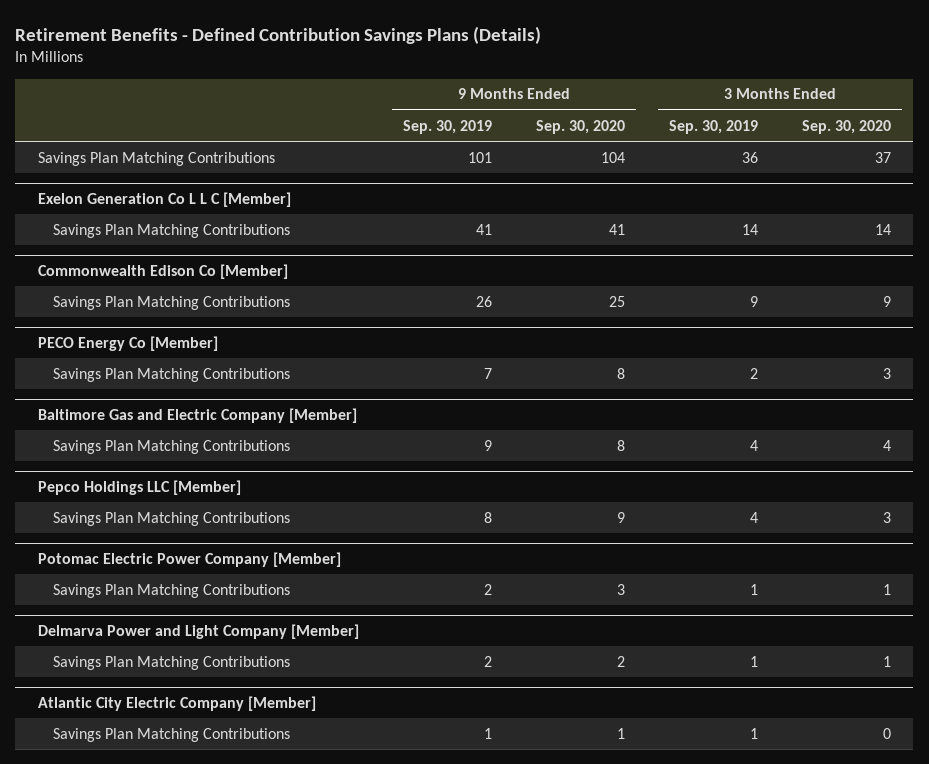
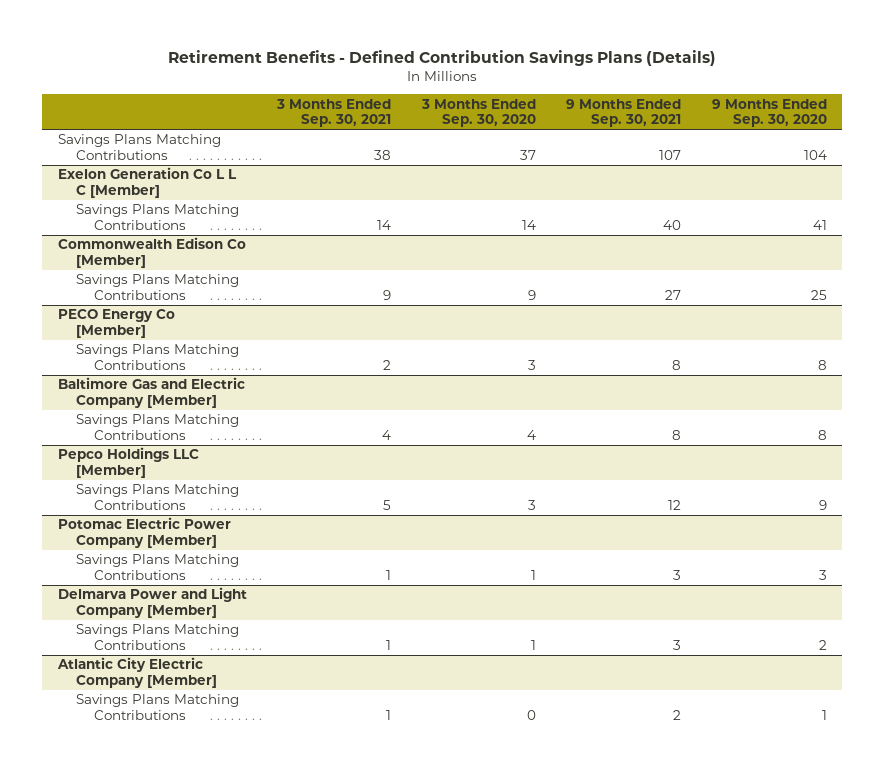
- | 9 Months Ended Sep. 30, 2019 | 9 Months Ended Sep. 30, 2020 | 3 Months Ended Sep. 30, 2019 | 3 Months Ended Sep. 30, 2020
+ | 3 Months Ended Sep. 30, 2021 | 3 Months Ended Sep. 30, 2020 | 9 Months Ended Sep. 30, 2021 | 9 Months Ended Sep. 30, 2020
- Savings Plan Matching Contributions | 101 | 104 | 36 | 37
+ Savings Plans Matching Contributions | 38 | 37 | 107 | 104
@ Exelon Generation Co L L C [Member]
- Savings Plan Matching Contributions | 41 | 41 | 14 | 14
+ Savings Plans Matching Contributions | 14 | 14 | 40 | 41
@ Commonwealth Edison Co [Member]
- Savings Plan Matching Contributions | 26 | 25 | 9 | 9
+ Savings Plans Matching Contributions | 9 | 9 | 27 | 25
@ PECO Energy Co [Member]
- Savings Plan Matching Contributions | 7 | 8 | 2 | 3
+ Savings Plans Matching Contributions | 2 | 3 | 8 | 8
@ Baltimore Gas and Electric Company [Member]
- Savings Plan Matching Contributions | 9 | 8 | 4 | 4
+ Savings Plans Matching Contributions | 4 | 4 | 8 | 8
@ Pepco Holdings LLC [Member]
- Savings Plan Matching Contributions | 8 | 9 | 4 | 3
+ Savings Plans Matching Contributions | 5 | 3 | 12 | 9
@ Potomac Electric Power Company [Member]
- Savings Plan Matching Contributions | 2 | 3 | 1 | 1
+ Savings Plans Matching Contributions | 1 | 1 | 3 | 3
@ Delmarva Power and Light Company [Member]
- Savings Plan Matching Contributions | 2 | 2 | 1 | 1
+ Savings Plans Matching Contributions | 1 | 1 | 3 | 2
@ Atlantic City Electric Company [Member]
- Savings Plan Matching Contributions | 1 | 1 | 1 | 0
+ Savings Plans Matching Contributions | 1 | 0 | 2 | 1

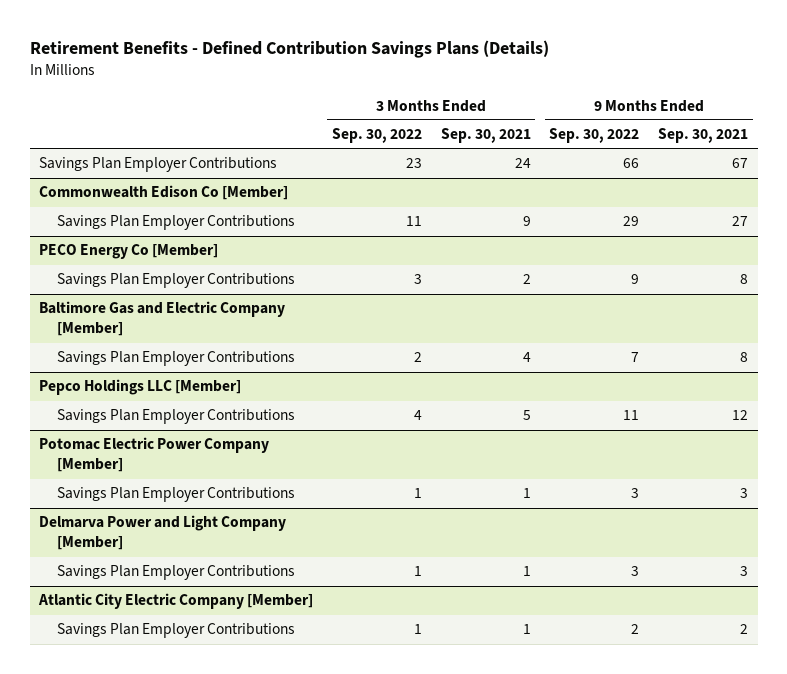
- | 3 Months Ended Sep. 30, 2021 | 3 Months Ended Sep. 30, 2020 | 9 Months Ended Sep. 30, 2021 | 9 Months Ended Sep. 30, 2020
+ | 3 Months Ended Sep. 30, 2022 | 3 Months Ended Sep. 30, 2021 | 9 Months Ended Sep. 30, 2022 | 9 Months Ended Sep. 30, 2021
- Savings Plans Matching Contributions | 38 | 37 | 107 | 104
- Exelon Generation Co L L C [Member]
- Savings Plans Matching Contributions | 14 | 14 | 40 | 41
+ Savings Plan Employer Contributions | 23 | 24 | 66 | 67
@ Commonwealth Edison Co [Member]
- Savings Plans Matching Contributions | 9 | 9 | 27 | 25
+ Savings Plan Employer Contributions | 11 | 9 | 29 | 27
@ PECO Energy Co [Member]
- Savings Plans Matching Contributions | 2 | 3 | 8 | 8
+ Savings Plan Employer Contributions | 3 | 2 | 9 | 8
@ Baltimore Gas and Electric Company [Member]
- Savings Plans Matching Contributions | 4 | 4 | 8 | 8
+ Savings Plan Employer Contributions | 2 | 4 | 7 | 8
@ Pepco Holdings LLC [Member]
- Savings Plans Matching Contributions | 5 | 3 | 12 | 9
+ Savings Plan Employer Contributions | 4 | 5 | 11 | 12
@ Potomac Electric Power Company [Member]
- Savings Plans Matching Contributions | 1 | 1 | 3 | 3
+ Savings Plan Employer Contributions | 1 | 1 | 3 | 3
@ Delmarva Power and Light Company [Member]
- Savings Plans Matching Contributions | 1 | 1 | 3 | 2
+ Savings Plan Employer Contributions | 1 | 1 | 3 | 3
@ Atlantic City Electric Company [Member]
- Savings Plans Matching Contributions | 1 | 0 | 2 | 1
+ Savings Plan Employer Contributions | 1 | 1 | 2 | 2

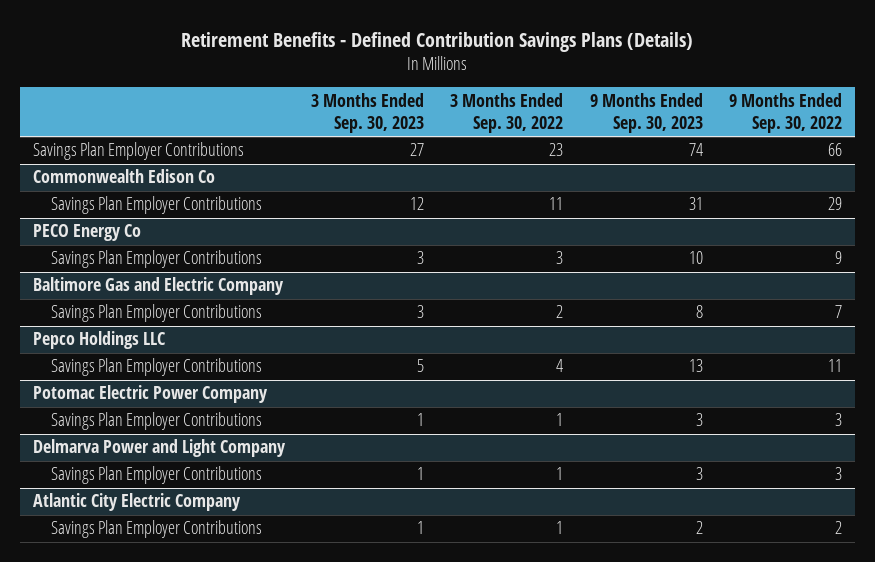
- | 3 Months Ended Sep. 30, 2022 | 3 Months Ended Sep. 30, 2021 | 9 Months Ended Sep. 30, 2022 | 9 Months Ended Sep. 30, 2021
+ | 3 Months Ended Sep. 30, 2023 | 3 Months Ended Sep. 30, 2022 | 9 Months Ended Sep. 30, 2023 | 9 Months Ended Sep. 30, 2022
- Commonwealth Edison Co [Member]
+ Commonwealth Edison Co
- PECO Energy Co [Member]
+ PECO Energy Co
- Baltimore Gas and Electric Company [Member]
+ Baltimore Gas and Electric Company
- Pepco Holdings LLC [Member]
+ Pepco Holdings LLC
- Potomac Electric Power Company [Member]
+ Potomac Electric Power Company
- Delmarva Power and Light Company [Member]
+ Delmarva Power and Light Company
- Atlantic City Electric Company [Member]
+ Atlantic City Electric Company

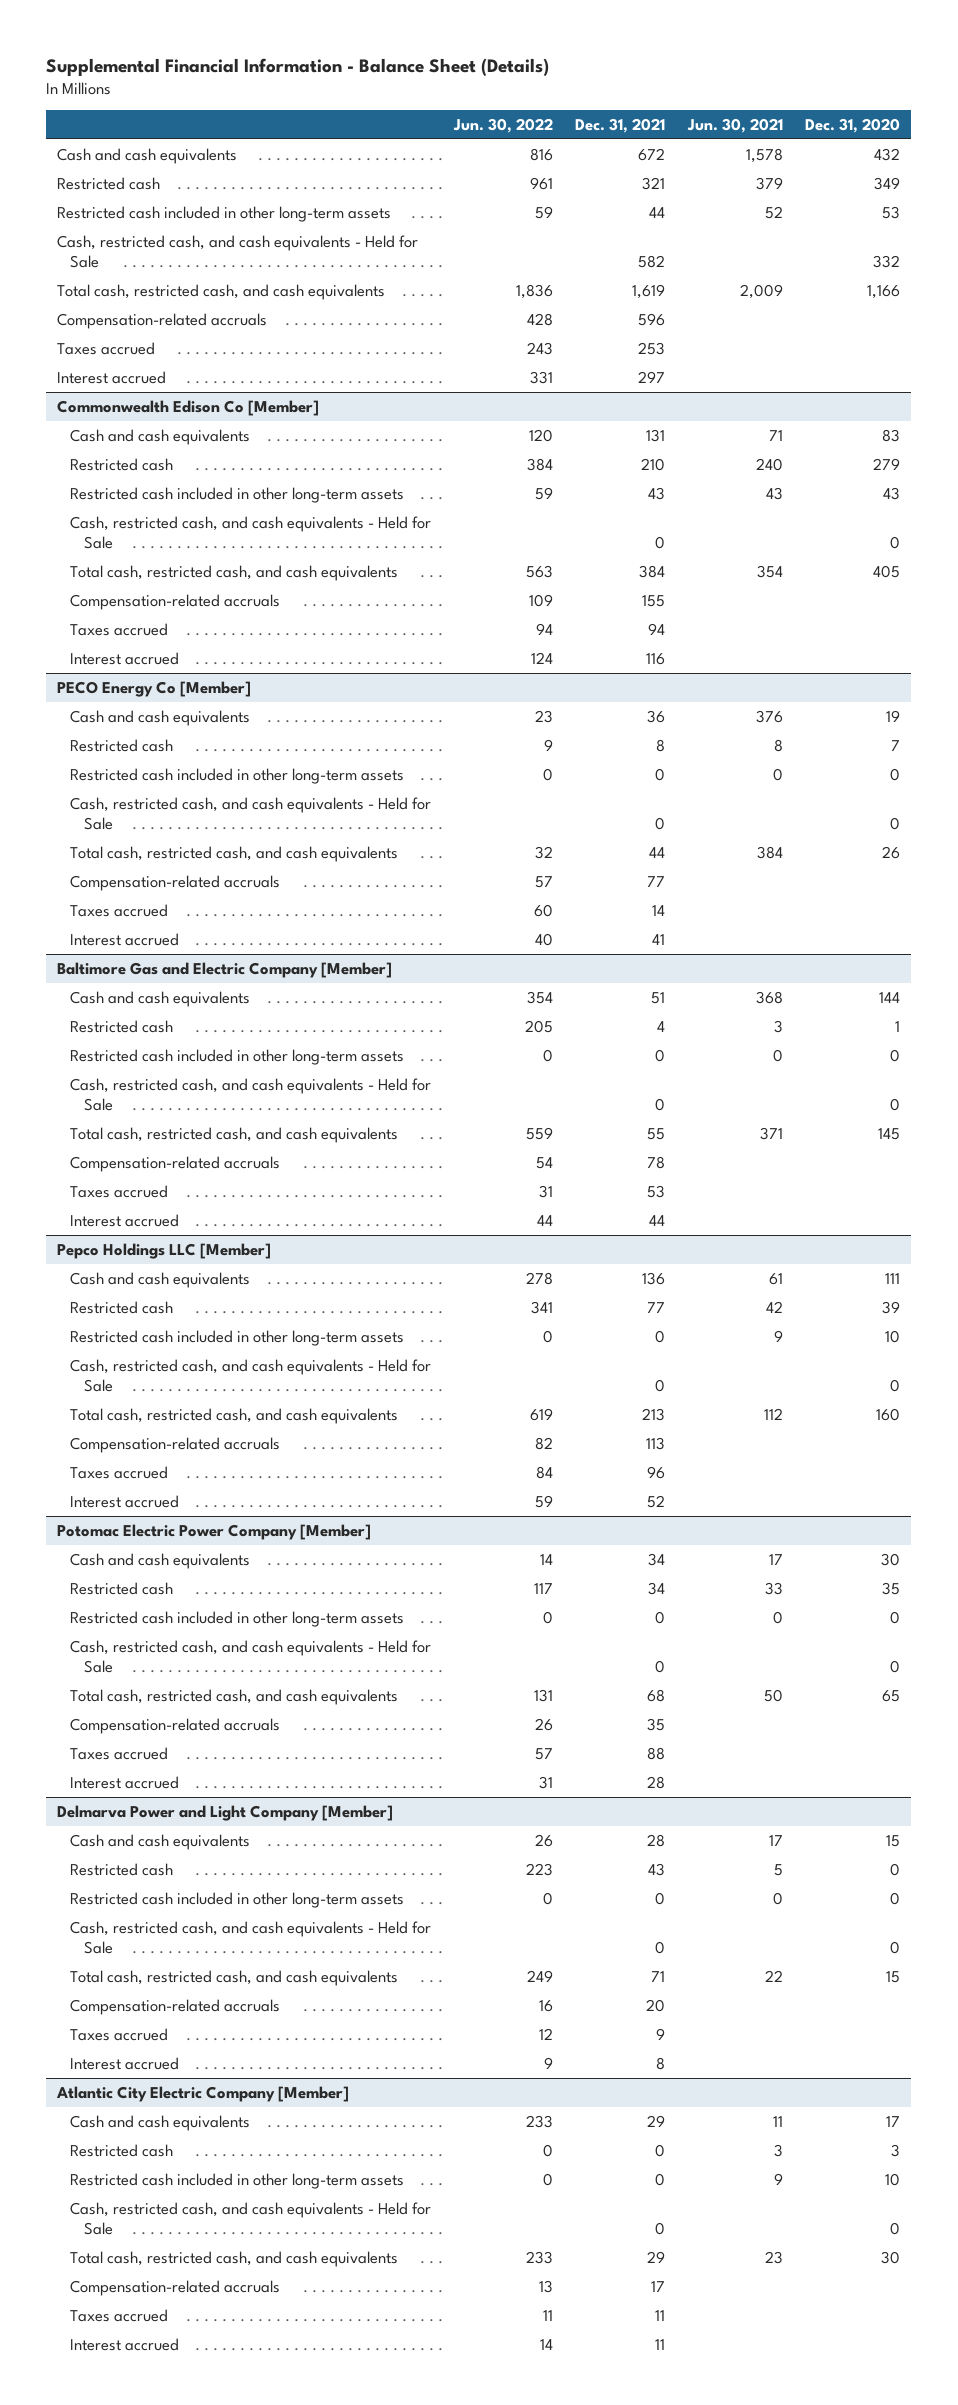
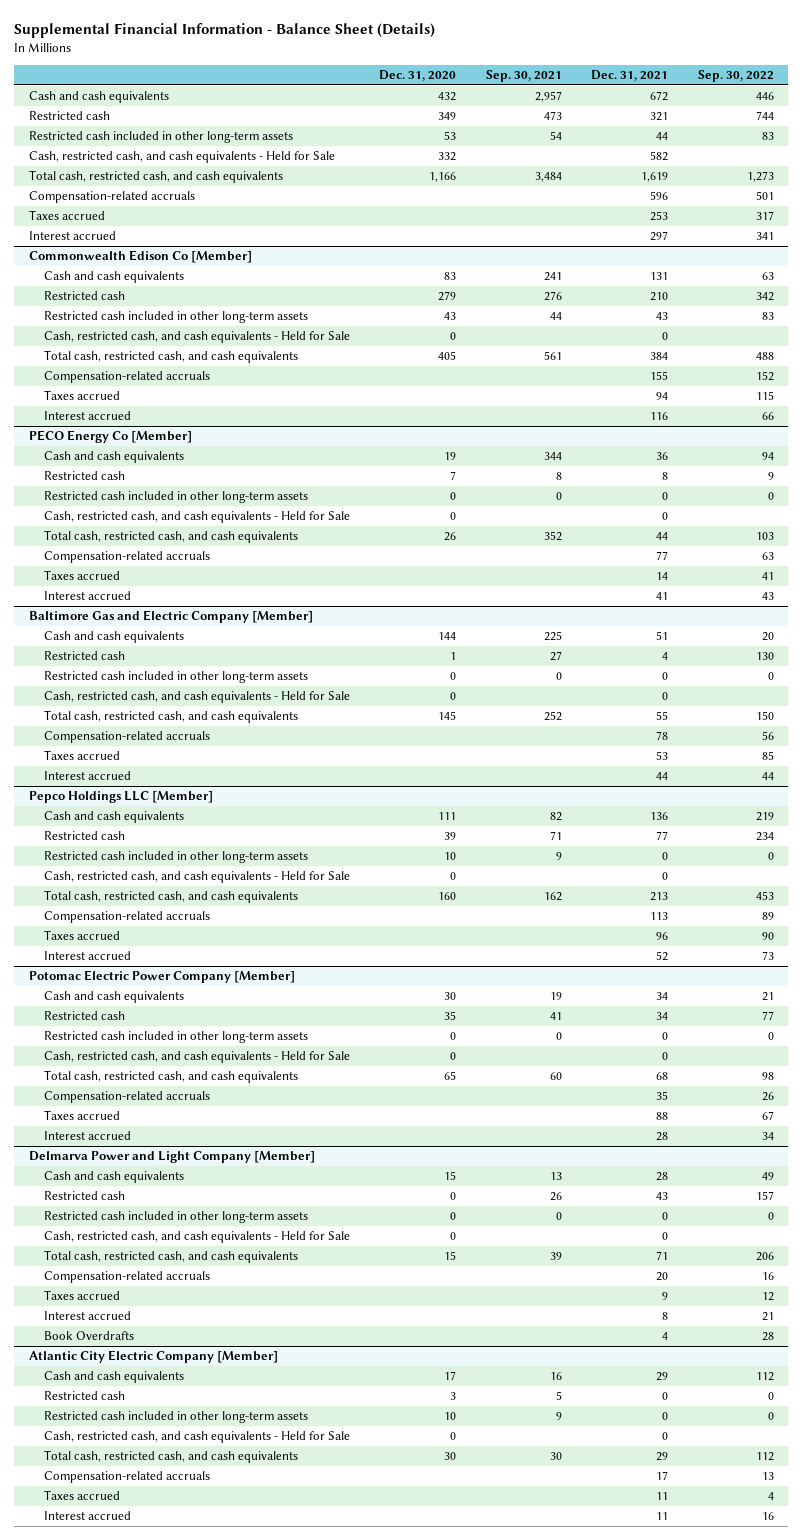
- | Jun. 30, 2022 | Dec. 31, 2021 | Jun. 30, 2021 | Dec. 31, 2020
+ | Dec. 31, 2020 | Sep. 30, 2021 | Dec. 31, 2021 | Sep. 30, 2022
@ Delmarva Power and Light Company [Member]
+ Book Overdrafts | | | 4 | 28

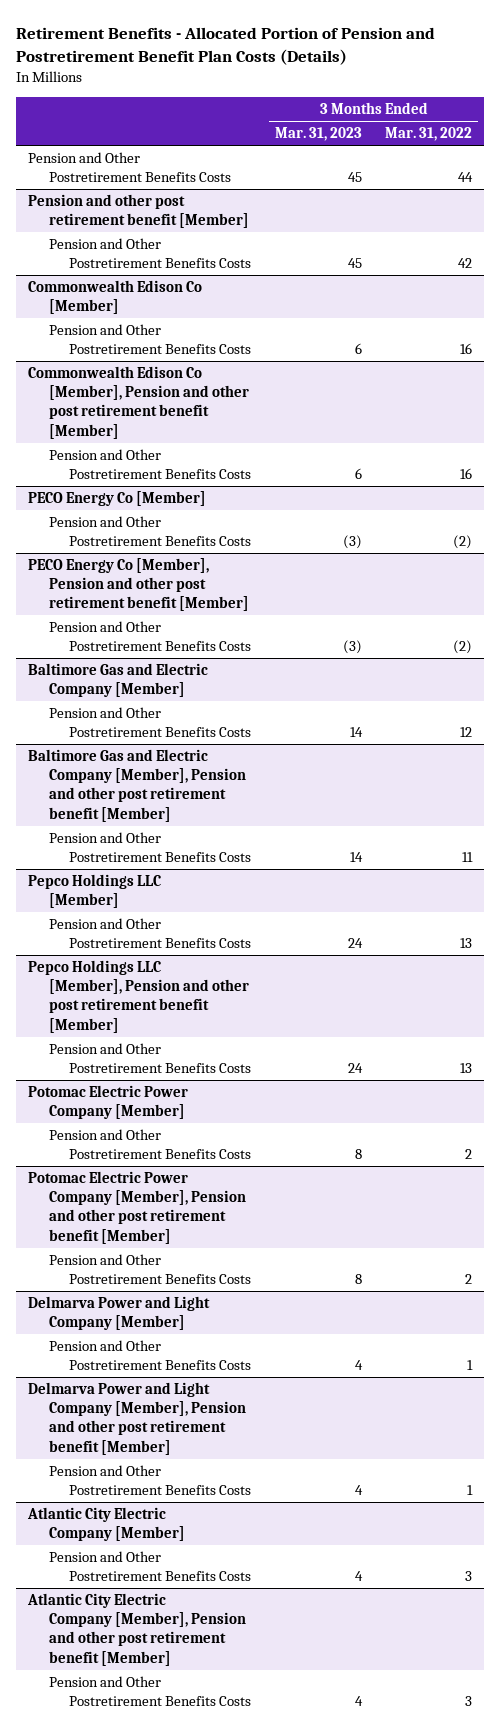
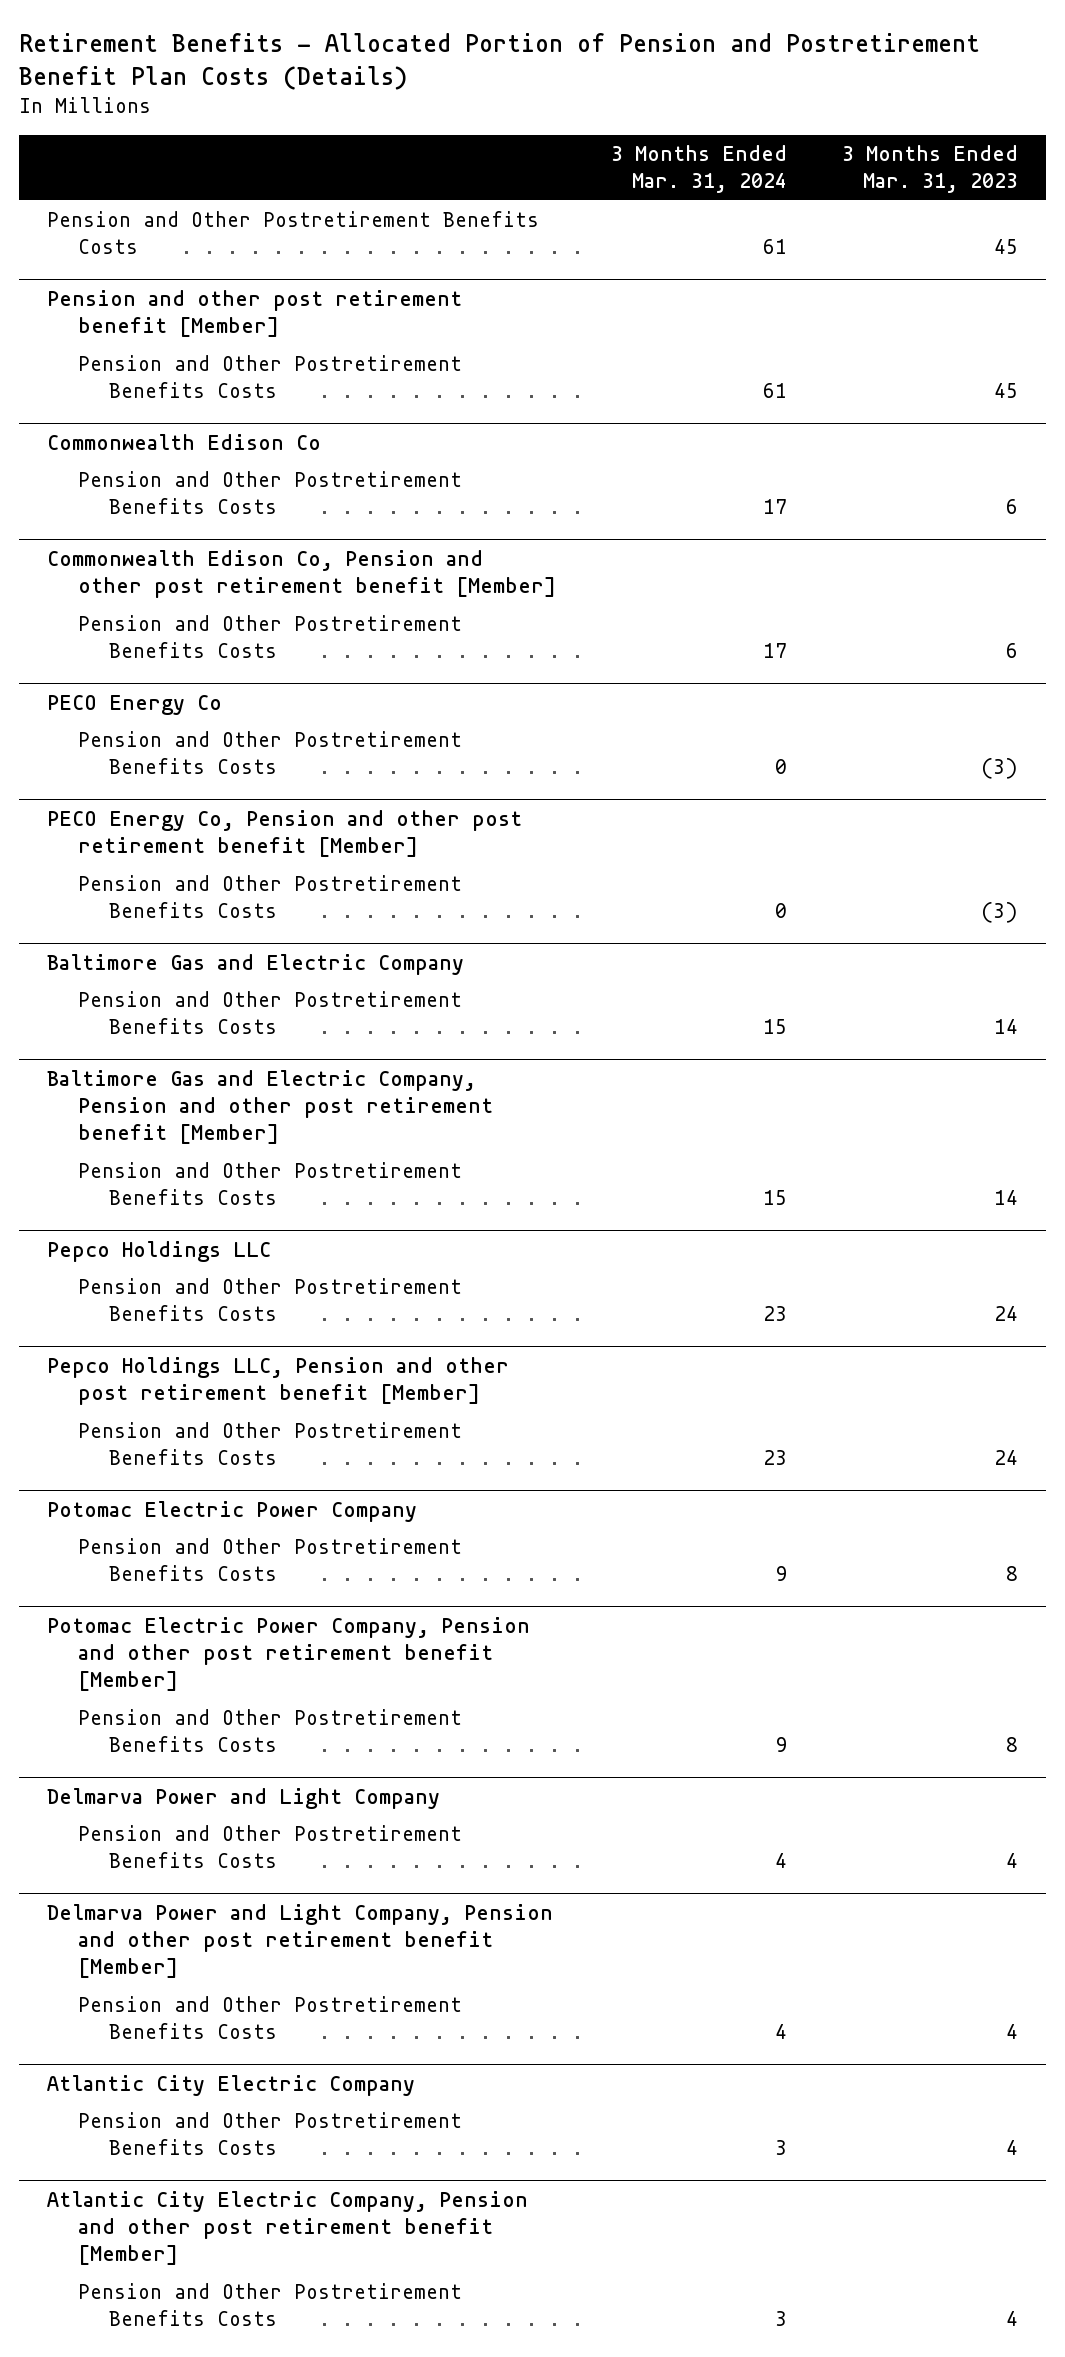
- | 3 Months Ended Mar. 31, 2023 | 3 Months Ended Mar. 31, 2022
+ | 3 Months Ended Mar. 31, 2024 | 3 Months Ended Mar. 31, 2023
- Commonwealth Edison Co [Member]
+ Commonwealth Edison Co
- Commonwealth Edison Co [Member], Pension and other post retirement benefit [Member]
+ Commonwealth Edison Co, Pension and other post retirement benefit [Member]
- PECO Energy Co [Member]
+ PECO Energy Co
- PECO Energy Co [Member], Pension and other post retirement benefit [Member]
+ PECO Energy Co, Pension and other post retirement benefit [Member]
- Baltimore Gas and Electric Company [Member]
+ Baltimore Gas and Electric Company
- Baltimore Gas and Electric Company [Member], Pension and other post retirement benefit [Member]
+ Baltimore Gas and Electric Company, Pension and other post retirement benefit [Member]
- Pepco Holdings LLC [Member]
+ Pepco Holdings LLC
- Pepco Holdings LLC [Member], Pension and other post retirement benefit [Member]
+ Pepco Holdings LLC, Pension and other post retirement benefit [Member]
- Potomac Electric Power Company [Member]
+ Potomac Electric Power Company
- Potomac Electric Power Company [Member], Pension and other post retirement benefit [Member]
+ Potomac Electric Power Company, Pension and other post retirement benefit [Member]
- Delmarva Power and Light Company [Member]
+ Delmarva Power and Light Company
- Delmarva Power and Light Company [Member], Pension and other post retirement benefit [Member]
+ Delmarva Power and Light Company, Pension and other post retirement benefit [Member]
- Atlantic City Electric Company [Member]
+ Atlantic City Electric Company
- Atlantic City Electric Company [Member], Pension and other post retirement benefit [Member]
+ Atlantic City Electric Company, Pension and other post retirement benefit [Member]

